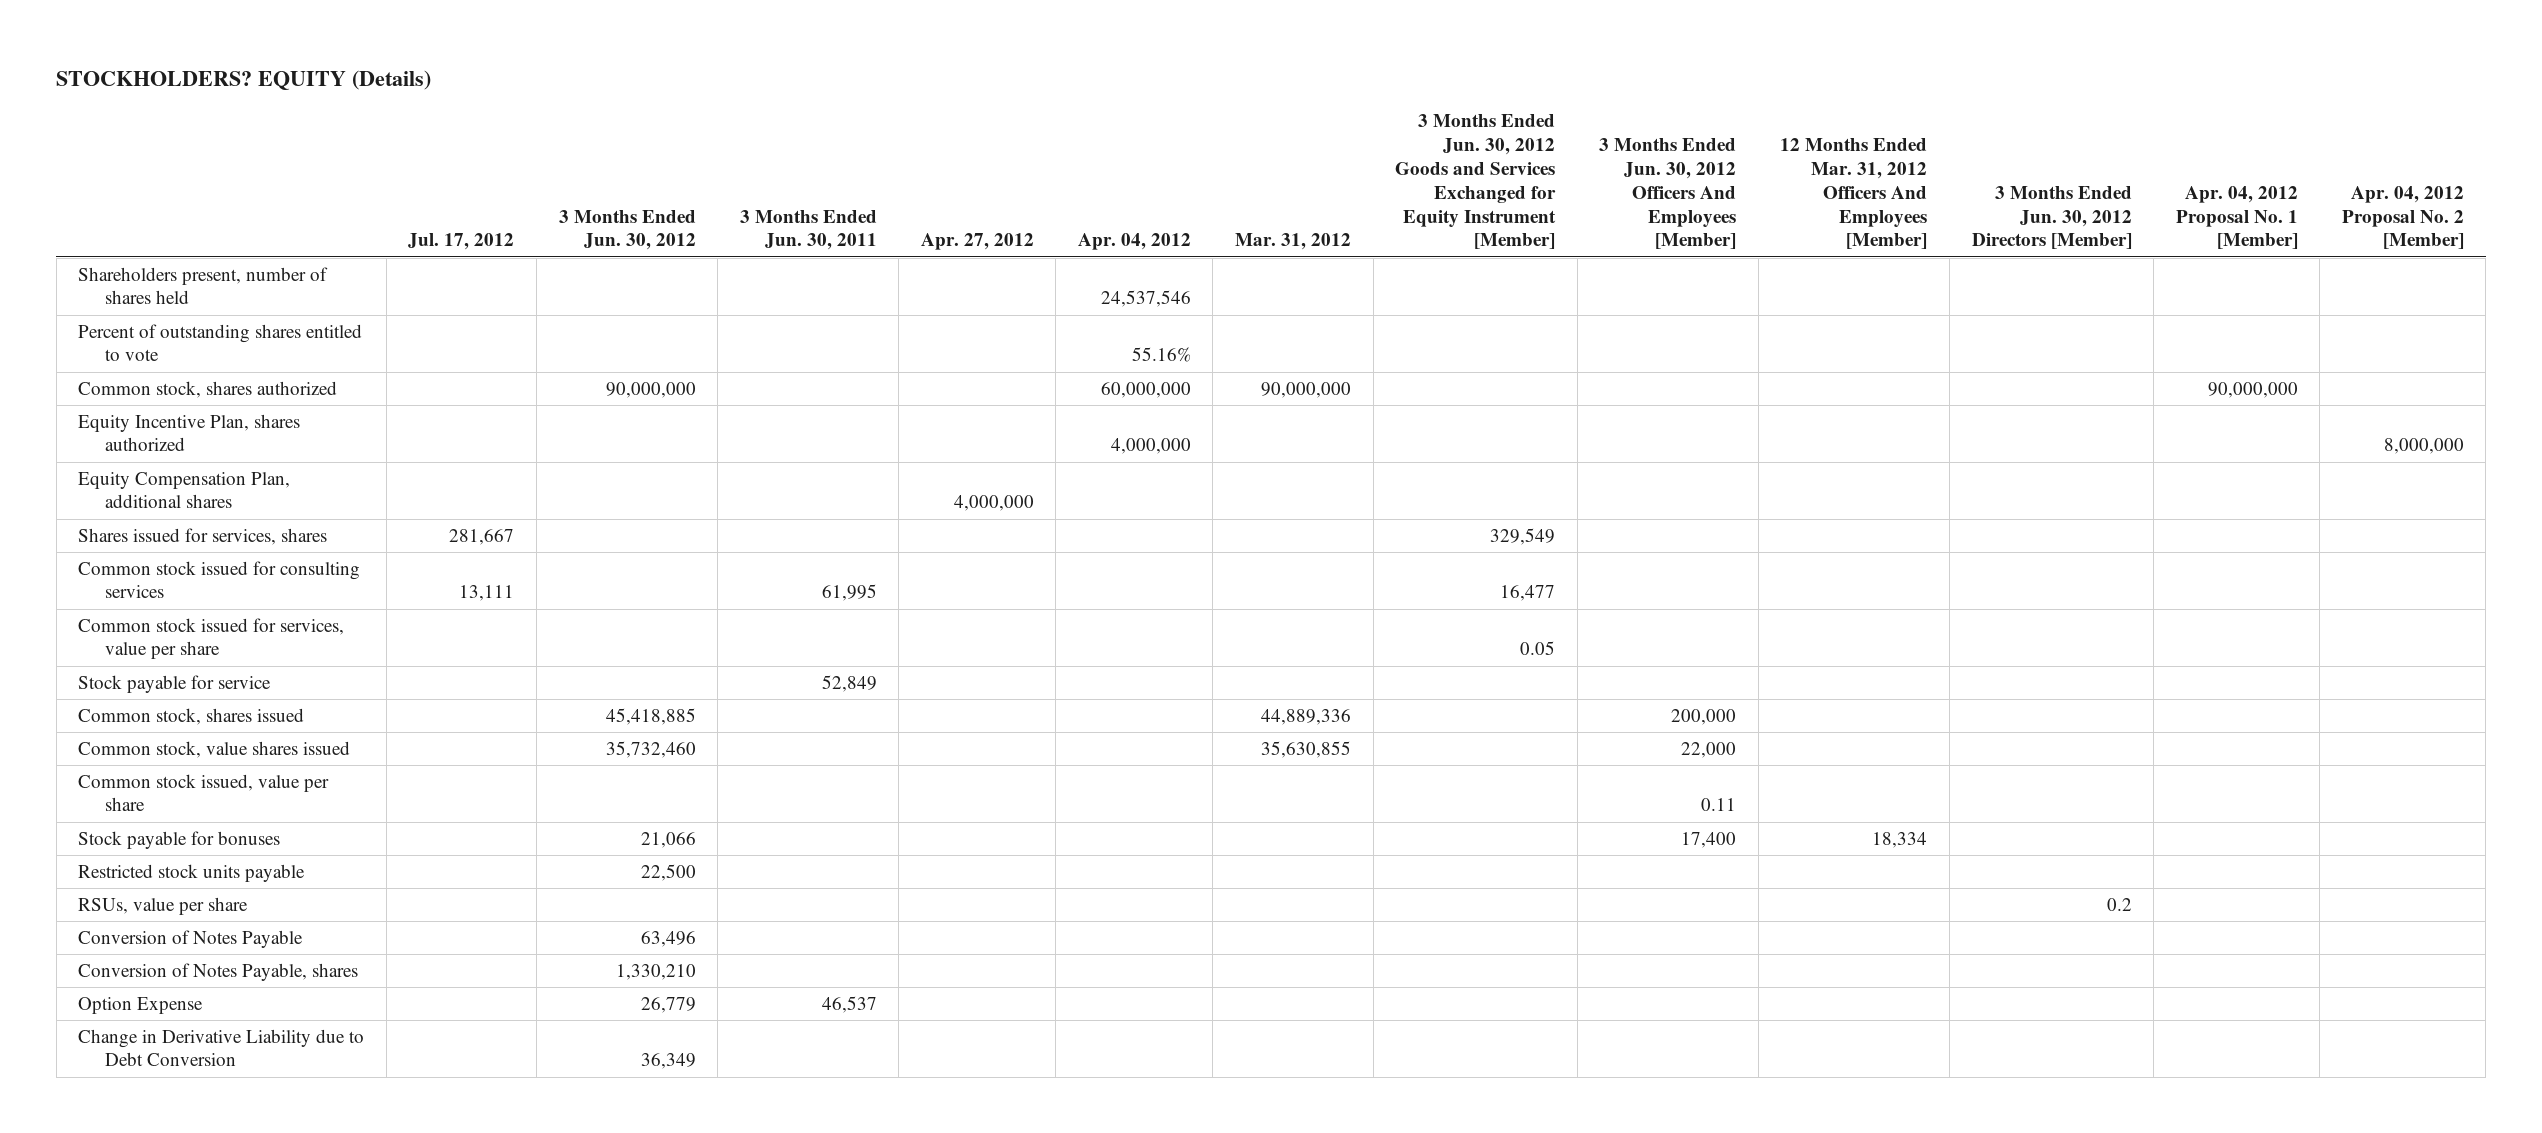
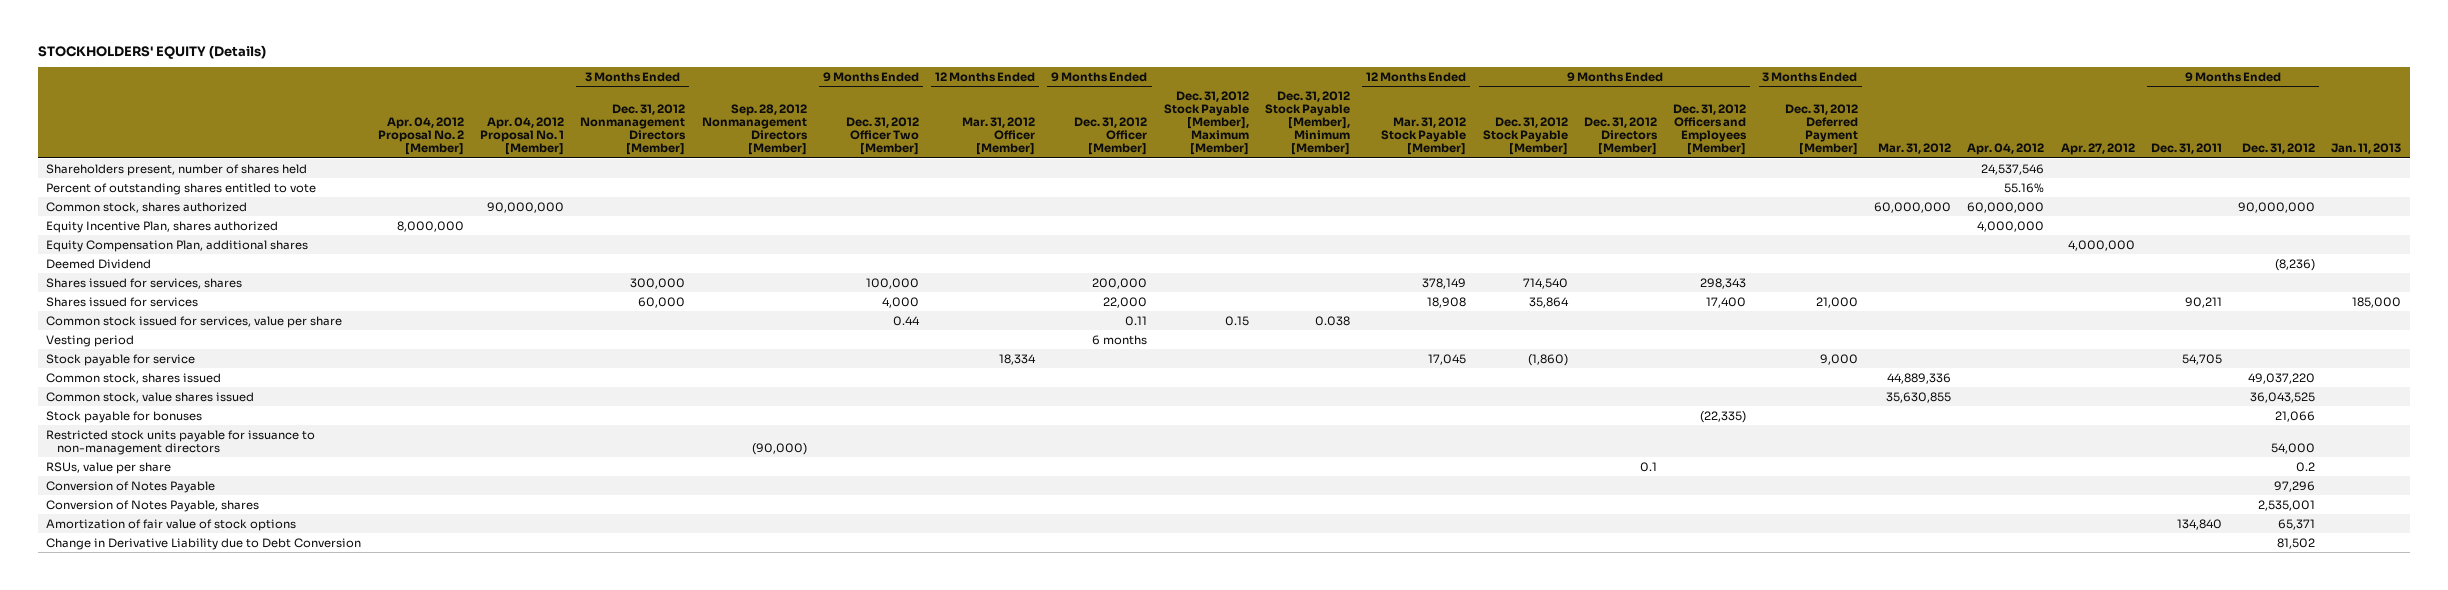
- STOCKHOLDERS? EQUITY (Details)
+ STOCKHOLDERS' EQUITY (Details)
- | Jul. 17, 2012 | 3 Months Ended Jun. 30, 2012 | 3 Months Ended Jun. 30, 2011 | Apr. 27, 2012 | Apr. 04, 2012 | Mar. 31, 2012 | 3 Months Ended Jun. 30, 2012 Goods and Services Exchanged for Equity Instrument [Member] | 3 Months Ended Jun. 30, 2012 Officers And Employees [Member] | 12 Months Ended Mar. 31, 2012 Officers And Employees [Member] | 3 Months Ended Jun. 30, 2012 Directors [Member] | Apr. 04, 2012 Proposal No. 1 [Member] | Apr. 04, 2012 Proposal No. 2 [Member]
+ | Apr. 04, 2012 Proposal No. 2 [Member] | Apr. 04, 2012 Proposal No. 1 [Member] | 3 Months Ended Dec. 31, 2012 Nonmanagement Directors [Member] | Sep. 28, 2012 Nonmanagement Directors [Member] | 9 Months Ended Dec. 31, 2012 Officer Two [Member] | 12 Months Ended Mar. 31, 2012 Officer [Member] | 9 Months Ended Dec. 31, 2012 Officer [Member] | Dec. 31, 2012 Stock Payable [Member], Maximum [Member] | Dec. 31, 2012 Stock Payable [Member], Minimum [Member] | 12 Months Ended Mar. 31, 2012 Stock Payable [Member] | 9 Months Ended Dec. 31, 2012 Stock Payable [Member] | 9 Months Ended Dec. 31, 2012 Directors [Member] | 9 Months Ended Dec. 31, 2012 Officers and Employees [Member] | 3 Months Ended Dec. 31, 2012 Deferred Payment [Member] | Mar. 31, 2012 | Apr. 04, 2012 | Apr. 27, 2012 | 9 Months Ended Dec. 31, 2011 | 9 Months Ended Dec. 31, 2012 | Jan. 11, 2013
- Common stock, shares authorized | | 90,000,000 | | | 60,000,000 | 90,000,000 | | | | | 90,000,000 |
+ Common stock, shares authorized | | 90,000,000 | | | | | | | | | | | | | 60,000,000 | 60,000,000 | | | 90,000,000 |
+ Deemed Dividend | | | | | | | | | | | | | | | | | | | (8,236) |
- Common stock issued for consulting services | 13,111 | | 61,995 | | | | 16,477 | | | | |
+ Shares issued for services | | | 60,000 | | 4,000 | | 22,000 | | | 18,908 | 35,864 | | 17,400 | 21,000 | | | | 90,211 | | 185,000
+ Vesting period | | | | | | | 6 months | | | | | | | | | | | | |
- Common stock issued, value per share | | | | | | | | 0.11 | | | |
- Restricted stock units payable | | 22,500 | | | | | | | | | |
+ Restricted stock units payable for issuance to non-management directors | | | | (90,000) | | | | | | | | | | | | | | | 54,000 |
- Option Expense | | 26,779 | 46,537 | | | | | | | | |
+ Amortization of fair value of stock options | | | | | | | | | | | | | | | | | | 134,840 | 65,371 |

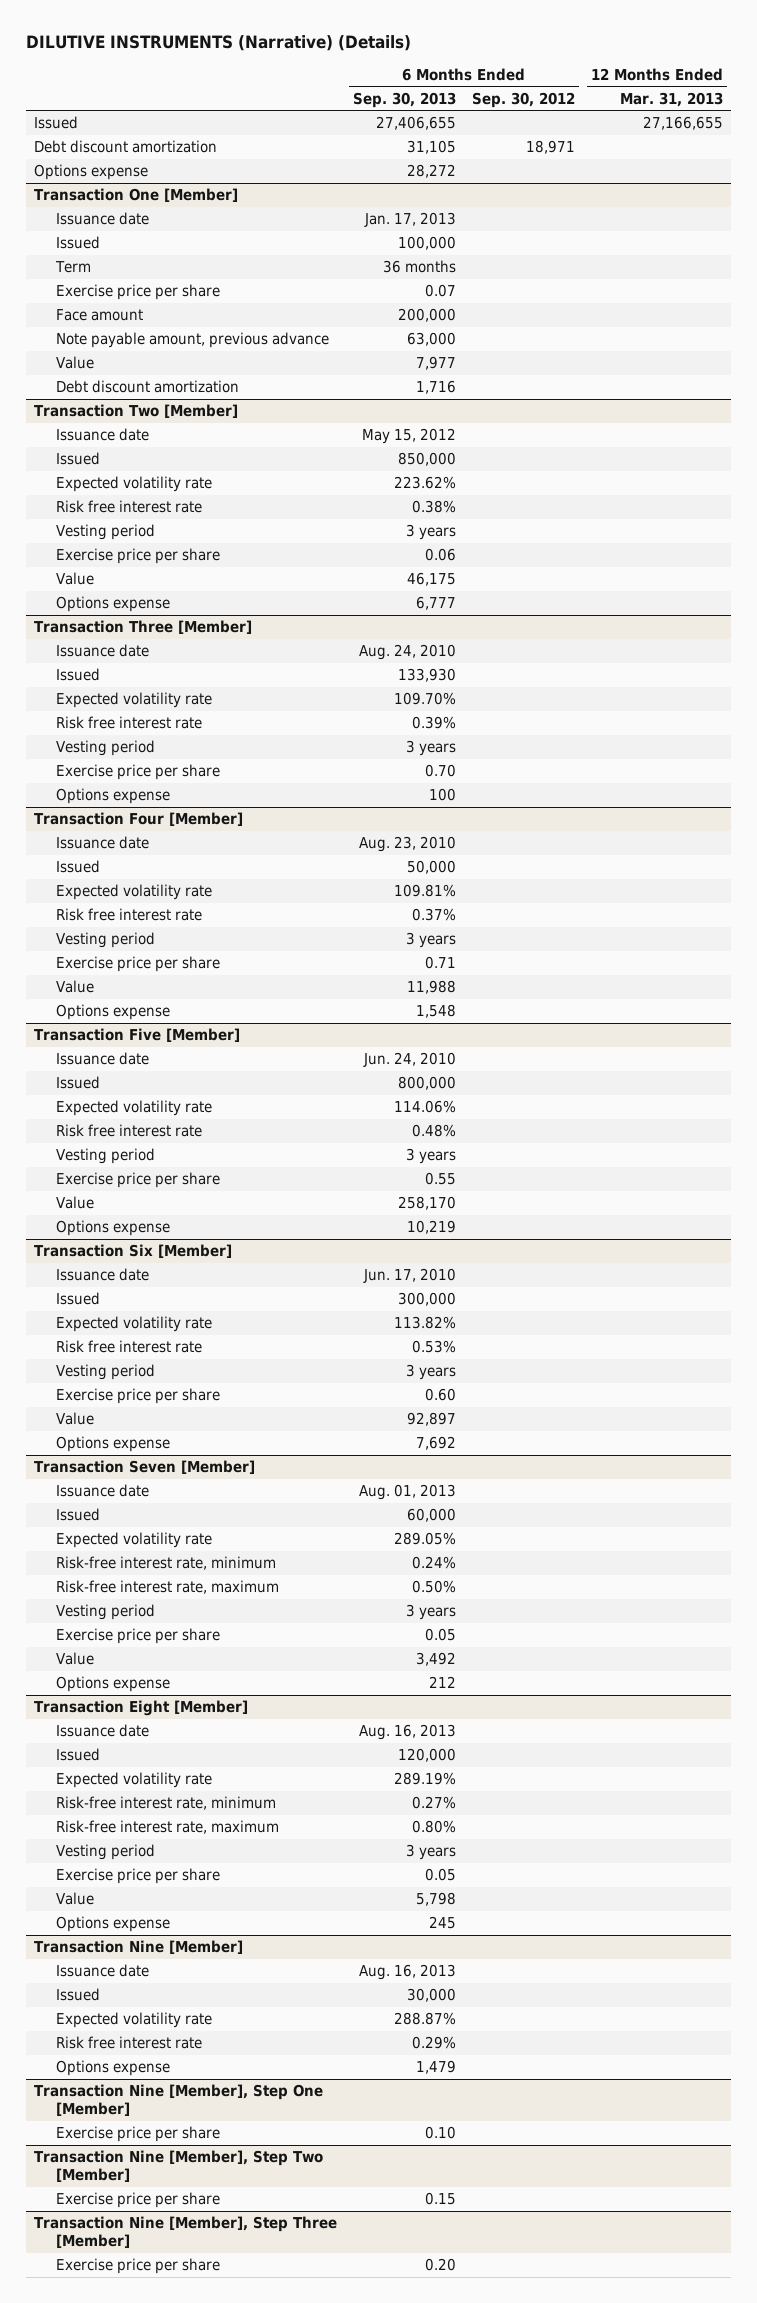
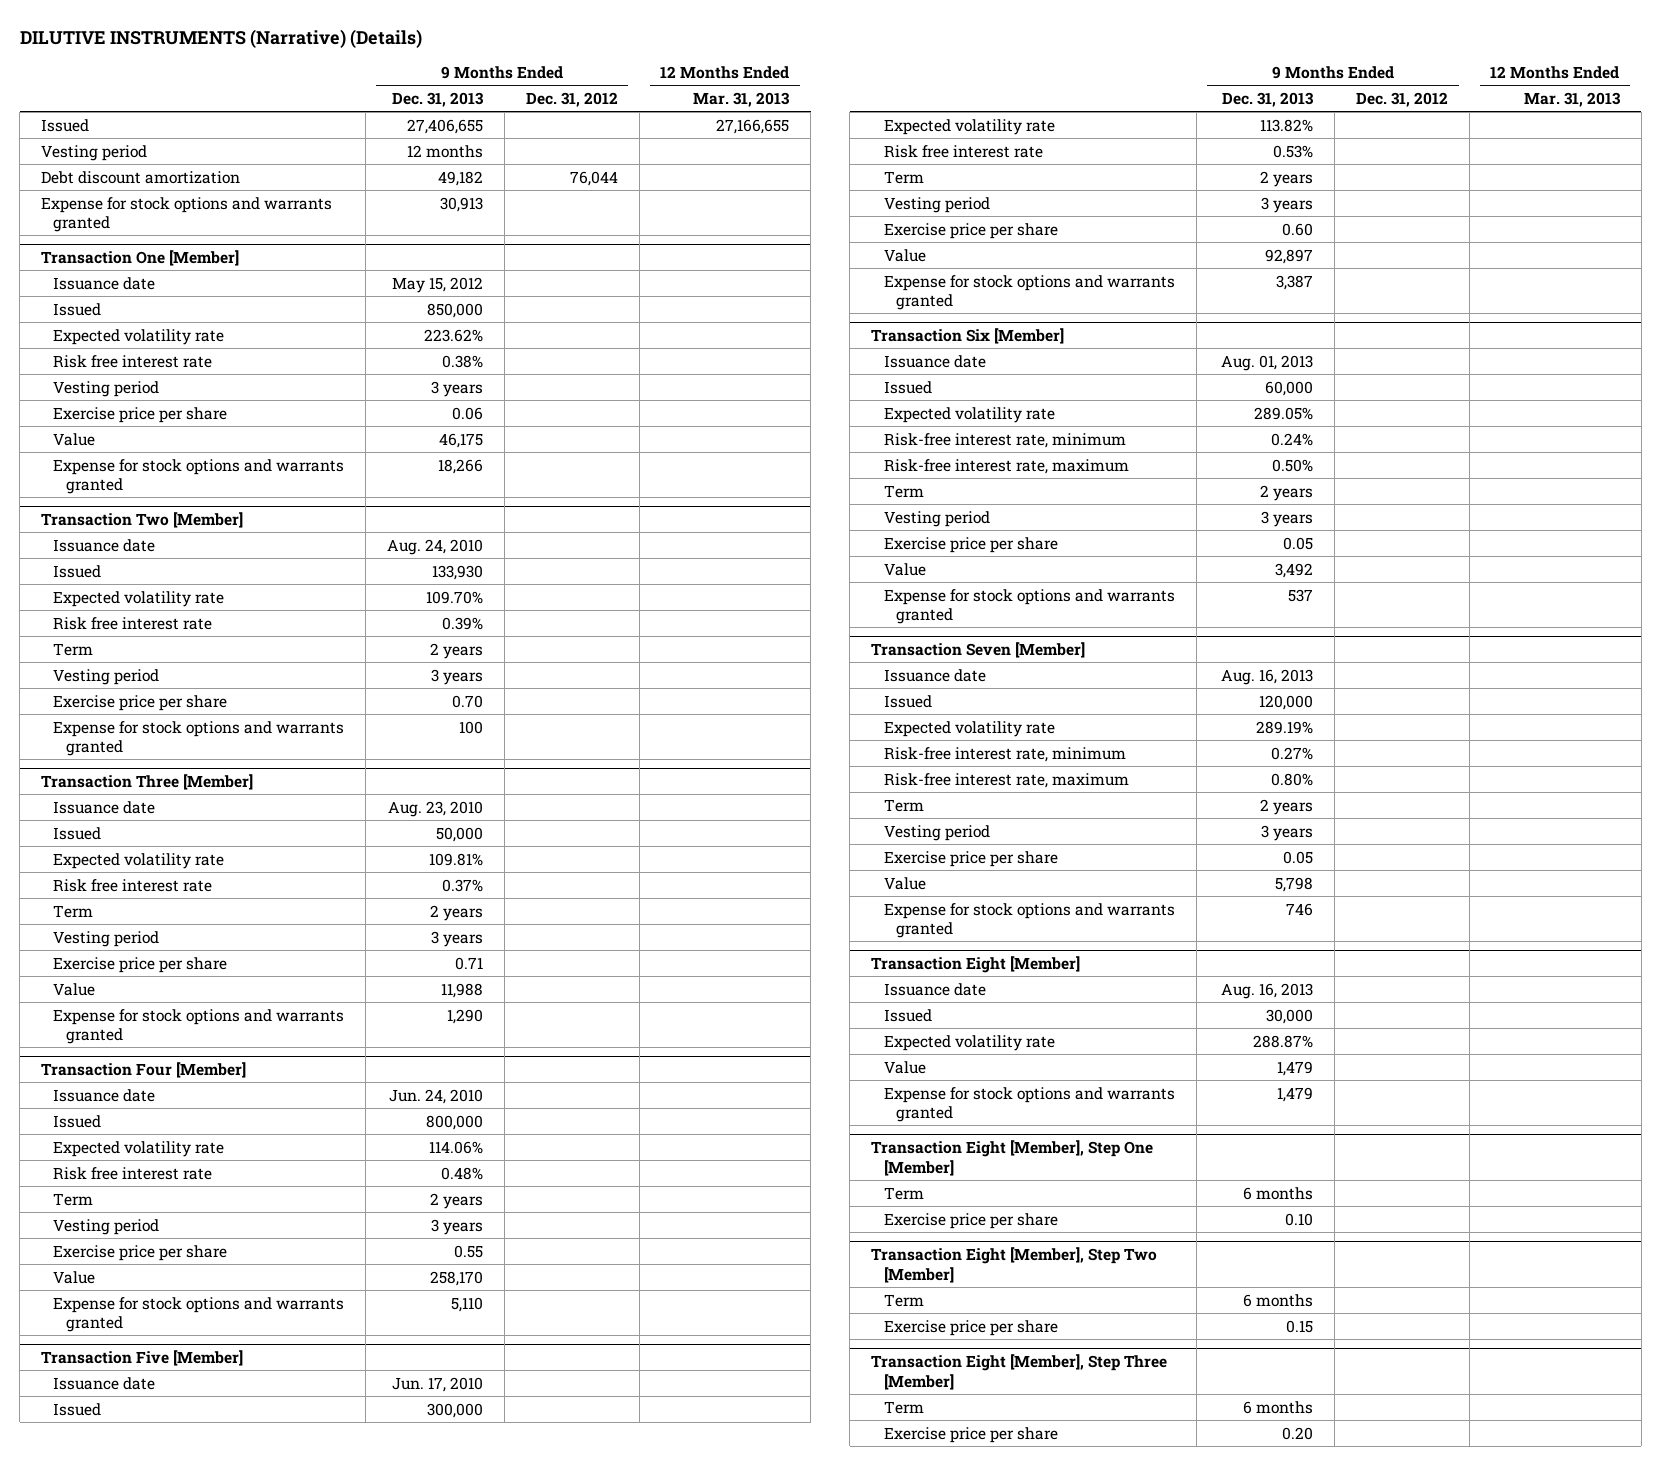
- | 6 Months Ended Sep. 30, 2013 | 6 Months Ended Sep. 30, 2012 | 12 Months Ended Mar. 31, 2013
+ | 9 Months Ended Dec. 31, 2013 | 9 Months Ended Dec. 31, 2012 | 12 Months Ended Mar. 31, 2013
+ Vesting period | 12 months | |
- Options expense | 28,272 | |
+ Expense for stock options and warrants granted | 30,913 | |
@ Transaction One [Member]
- Term | 36 months | |
+ Expected volatility rate | 223.62% | |
+ Risk free interest rate | 0.38% | |
+ Vesting period | 3 years | |
- Face amount | 200,000 | |
- Note payable amount, previous advance | 63,000 | |
- Debt discount amortization | 1,716 | |
+ Expense for stock options and warrants granted | 18,266 | |
@ Transaction Two [Member]
+ Term | 2 years | |
- Value | 46,175 | |
- Options expense | 6,777 | |
+ Expense for stock options and warrants granted | 100 | |
@ Transaction Three [Member]
+ Term | 2 years | |
- Options expense | 100 | |
+ Value | 11,988 | |
+ Expense for stock options and warrants granted | 1,290 | |
@ Transaction Four [Member]
+ Term | 2 years | |
- Options expense | 1,548 | |
+ Expense for stock options and warrants granted | 5,110 | |
@ Transaction Five [Member]
+ Term | 2 years | |
- Options expense | 10,219 | |
+ Expense for stock options and warrants granted | 3,387 | |
@ Transaction Six [Member]
- Risk free interest rate | 0.53% | |
+ Risk-free interest rate, minimum | 0.24% | |
+ Risk-free interest rate, maximum | 0.50% | |
+ Term | 2 years | |
- Options expense | 7,692 | |
+ Expense for stock options and warrants granted | 537 | |
@ Transaction Seven [Member]
+ Term | 2 years | |
- Options expense | 212 | |
+ Expense for stock options and warrants granted | 746 | |
@ Transaction Eight [Member]
- Risk-free interest rate, minimum | 0.27% | |
- Risk-free interest rate, maximum | 0.80% | |
- Vesting period | 3 years | |
- Exercise price per share | 0.05 | |
- Options expense | 245 | |
- Transaction Nine [Member]
- Issuance date | Aug. 16, 2013 | |
- Issued | 30,000 | |
- Expected volatility rate | 288.87% | |
- Risk free interest rate | 0.29% | |
- Options expense | 1,479 | |
- Transaction Nine [Member], Step One [Member]
@ Transaction Eight [Member]
+ Expense for stock options and warrants granted | 1,479 | |
+ Transaction Eight [Member], Step One [Member]
+ Term | 6 months | |
- Transaction Nine [Member], Step Two [Member]
+ Transaction Eight [Member], Step Two [Member]
+ Term | 6 months | |
- Transaction Nine [Member], Step Three [Member]
+ Transaction Eight [Member], Step Three [Member]
+ Term | 6 months | |

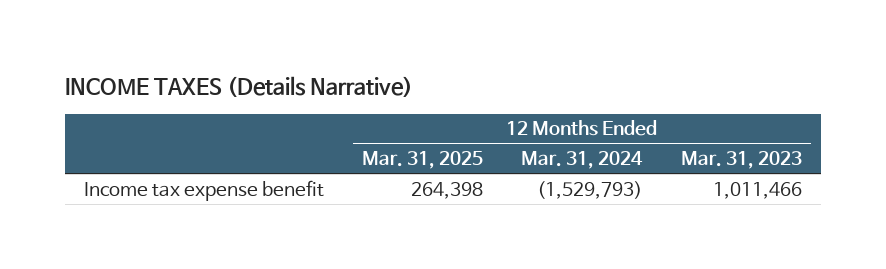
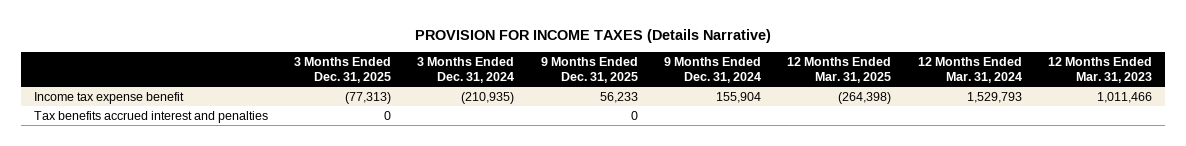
- INCOME TAXES (Details Narrative)
+ PROVISION FOR INCOME TAXES (Details Narrative)
- | 12 Months Ended Mar. 31, 2025 | 12 Months Ended Mar. 31, 2024 | 12 Months Ended Mar. 31, 2023
+ | 3 Months Ended Dec. 31, 2025 | 3 Months Ended Dec. 31, 2024 | 9 Months Ended Dec. 31, 2025 | 9 Months Ended Dec. 31, 2024 | 12 Months Ended Mar. 31, 2025 | 12 Months Ended Mar. 31, 2024 | 12 Months Ended Mar. 31, 2023
- Income tax expense benefit | 264,398 | (1,529,793) | 1,011,466
+ Income tax expense benefit | (77,313) | (210,935) | 56,233 | 155,904 | (264,398) | 1,529,793 | 1,011,466
+ Tax benefits accrued interest and penalties | 0 | | 0 | | | |

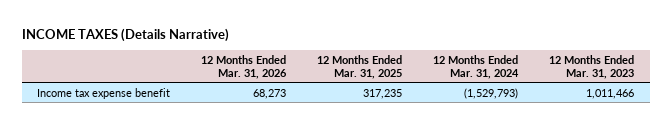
- PROVISION FOR INCOME TAXES (Details Narrative)
+ INCOME TAXES (Details Narrative)
- | 3 Months Ended Dec. 31, 2025 | 3 Months Ended Dec. 31, 2024 | 9 Months Ended Dec. 31, 2025 | 9 Months Ended Dec. 31, 2024 | 12 Months Ended Mar. 31, 2025 | 12 Months Ended Mar. 31, 2024 | 12 Months Ended Mar. 31, 2023
+ | 12 Months Ended Mar. 31, 2026 | 12 Months Ended Mar. 31, 2025 | 12 Months Ended Mar. 31, 2024 | 12 Months Ended Mar. 31, 2023
- Income tax expense benefit | (77,313) | (210,935) | 56,233 | 155,904 | (264,398) | 1,529,793 | 1,011,466
- Tax benefits accrued interest and penalties | 0 | | 0 | | | |
+ Income tax expense benefit | 68,273 | 317,235 | (1,529,793) | 1,011,466

